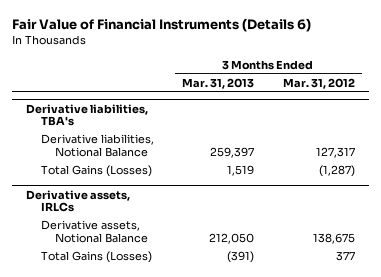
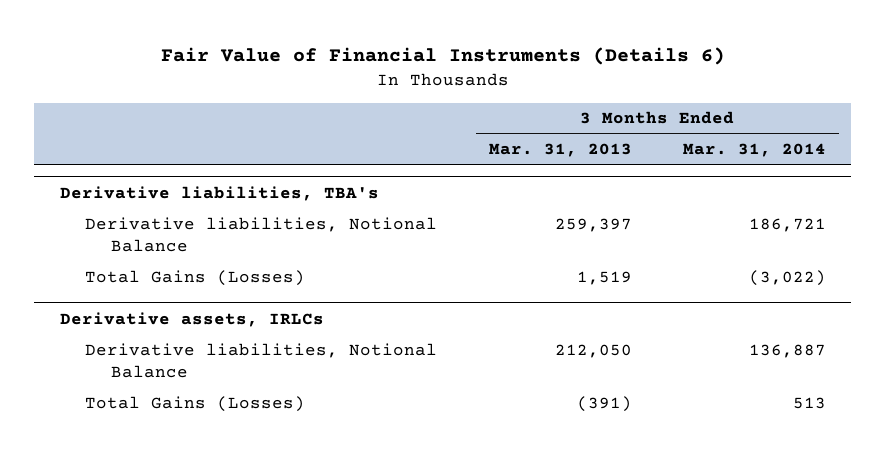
- | 3 Months Ended Mar. 31, 2013 | 3 Months Ended Mar. 31, 2012
+ | 3 Months Ended Mar. 31, 2013 | 3 Months Ended Mar. 31, 2014
@ Derivative assets, IRLCs
- Derivative assets, Notional Balance | 212,050 | 138,675
+ Derivative liabilities, Notional Balance | 212,050 | 136,887

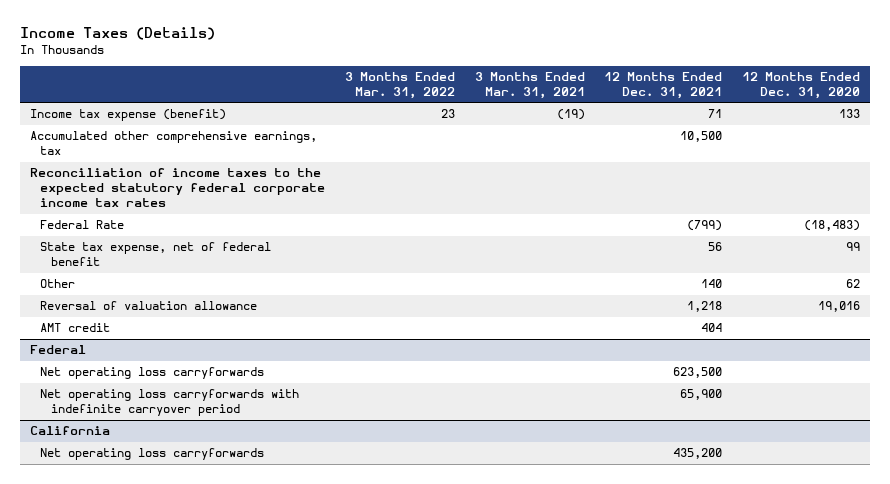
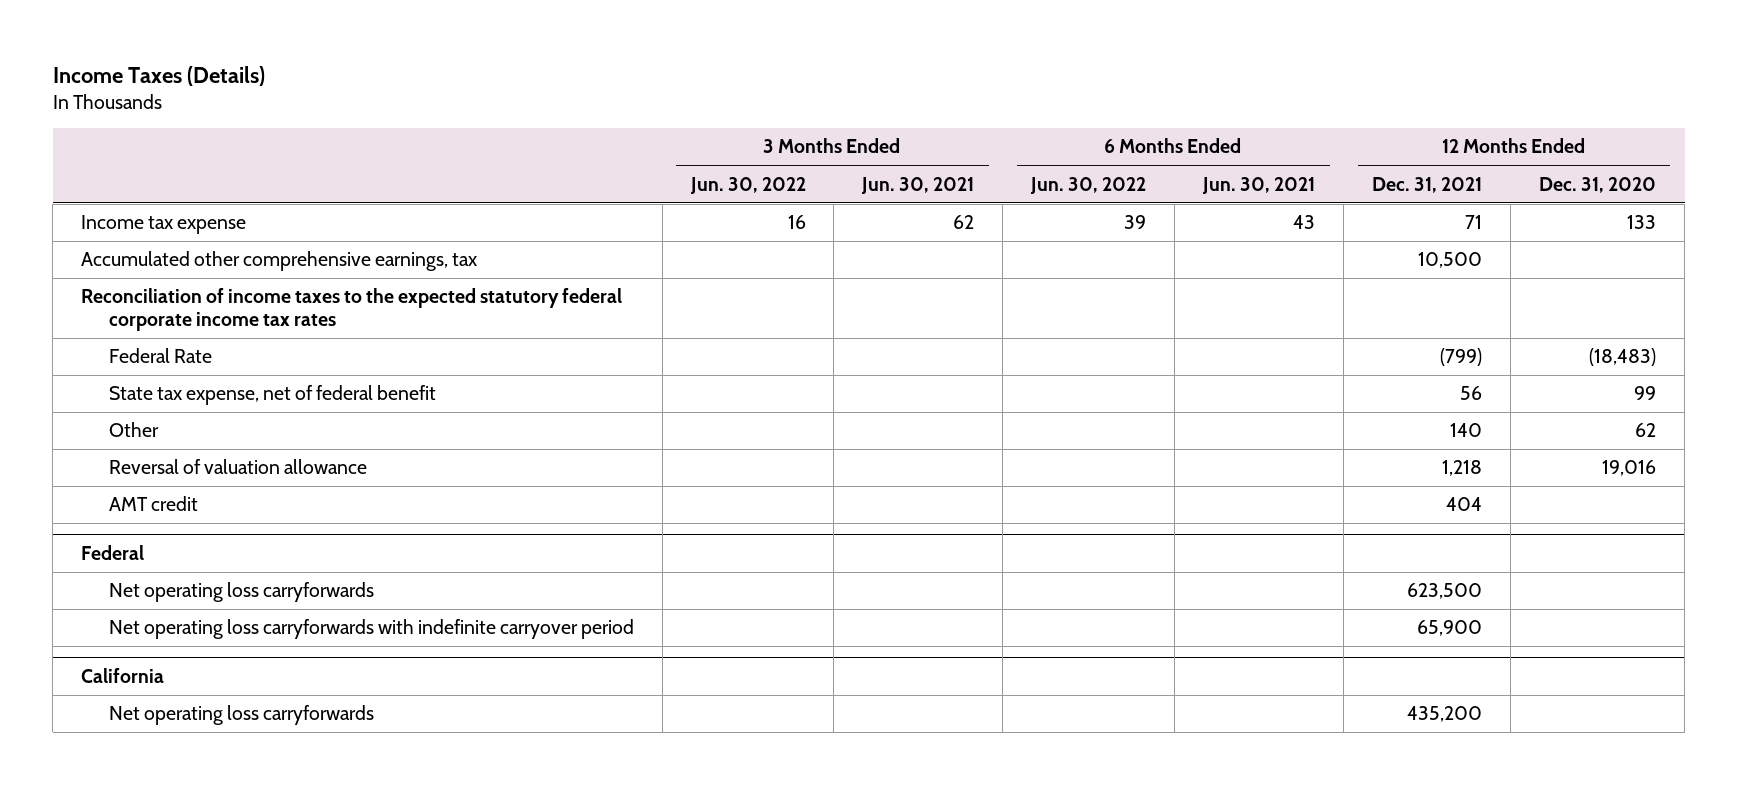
- | 3 Months Ended Mar. 31, 2022 | 3 Months Ended Mar. 31, 2021 | 12 Months Ended Dec. 31, 2021 | 12 Months Ended Dec. 31, 2020
+ | 3 Months Ended Jun. 30, 2022 | 3 Months Ended Jun. 30, 2021 | 6 Months Ended Jun. 30, 2022 | 6 Months Ended Jun. 30, 2021 | 12 Months Ended Dec. 31, 2021 | 12 Months Ended Dec. 31, 2020
- Income tax expense (benefit) | 23 | (19) | 71 | 133
+ Income tax expense | 16 | 62 | 39 | 43 | 71 | 133

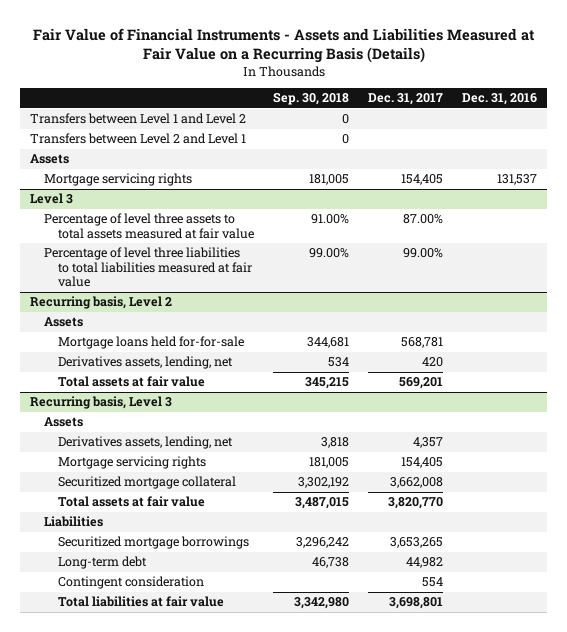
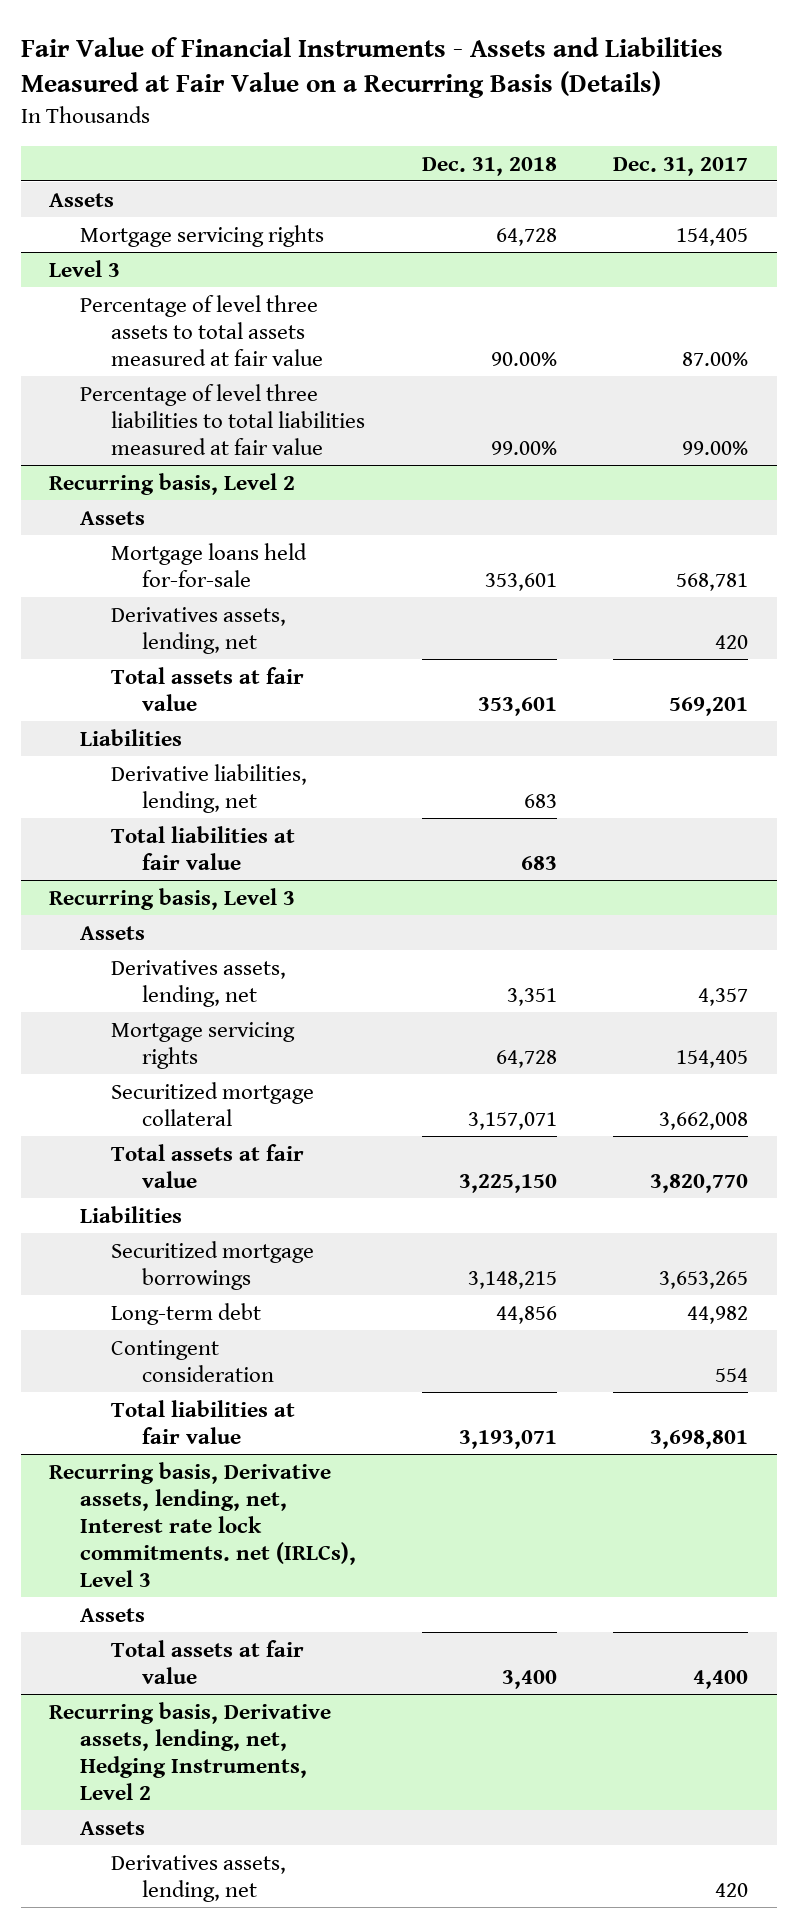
- | Sep. 30, 2018 | Dec. 31, 2017 | Dec. 31, 2016
+ | Dec. 31, 2018 | Dec. 31, 2017
- Transfers between Level 1 and Level 2 | 0 | |
- Transfers between Level 2 and Level 1 | 0 | |
@ Recurring basis, Level 2
+ Liabilities
+ Derivative liabilities, lending, net | 683 |
+ Total liabilities at fair value | 683 |
+ Recurring basis, Derivative assets, lending, net, Interest rate lock commitments. net (IRLCs), Level 3
+ Assets
+ Total assets at fair value | 3,400 | 4,400
+ Recurring basis, Derivative assets, lending, net, Hedging Instruments, Level 2
+ Assets
+ Derivatives assets, lending, net | | 420

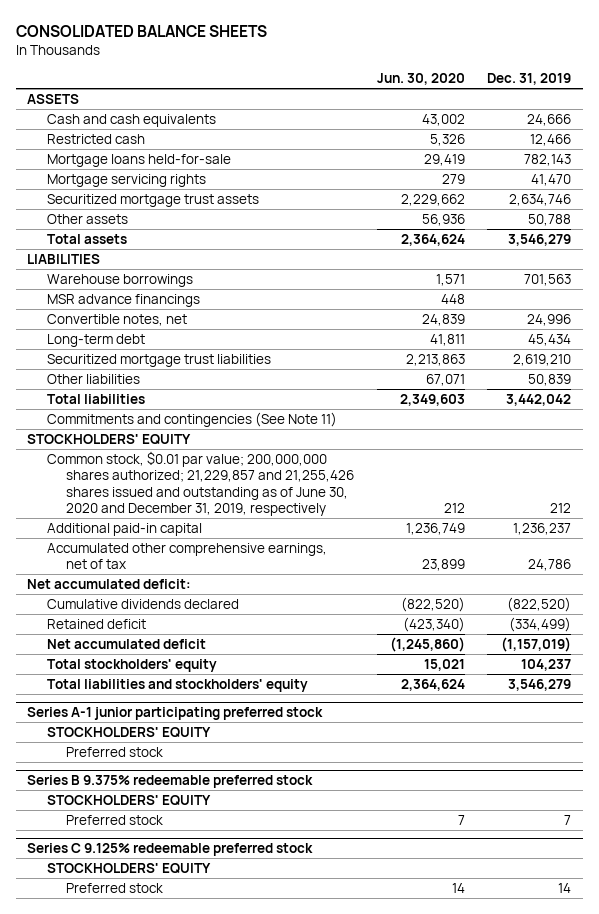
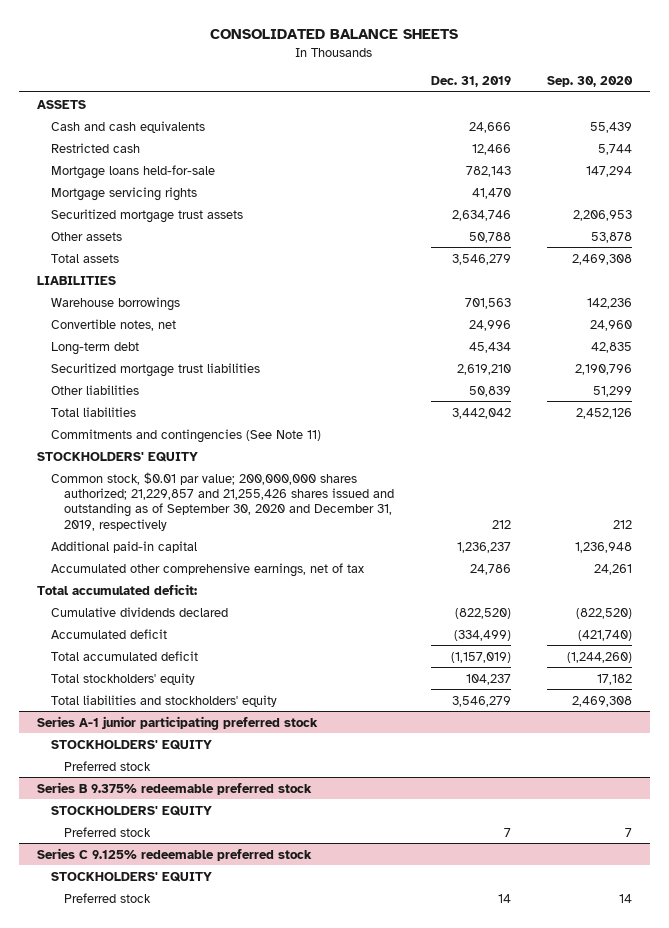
- | Jun. 30, 2020 | Dec. 31, 2019
+ | Dec. 31, 2019 | Sep. 30, 2020
- MSR advance financings | 448 |
- Common stock, $0.01 par value; 200,000,000 shares authorized; 21,229,857 and 21,255,426 shares issued and outstanding as of June 30, 2020 and December 31, 2019, respectively | 212 | 212
+ Common stock, $0.01 par value; 200,000,000 shares authorized; 21,229,857 and 21,255,426 shares issued and outstanding as of September 30, 2020 and December 31, 2019, respectively | 212 | 212
- Net accumulated deficit:
+ Total accumulated deficit:
- Retained deficit | (423,340) | (334,499)
- Net accumulated deficit | (1,245,860) | (1,157,019)
+ Accumulated deficit | (334,499) | (421,740)
+ Total accumulated deficit | (1,157,019) | (1,244,260)

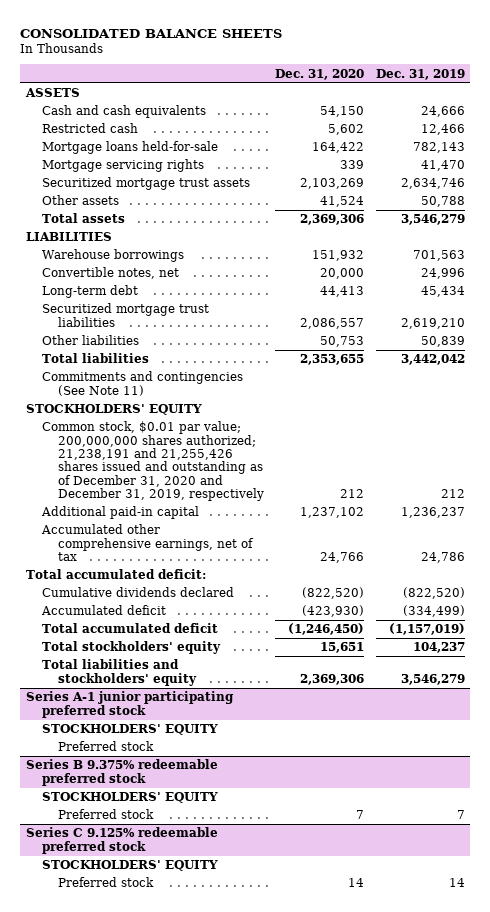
- | Dec. 31, 2019 | Sep. 30, 2020
+ | Dec. 31, 2020 | Dec. 31, 2019
- Common stock, $0.01 par value; 200,000,000 shares authorized; 21,229,857 and 21,255,426 shares issued and outstanding as of September 30, 2020 and December 31, 2019, respectively | 212 | 212
+ Common stock, $0.01 par value; 200,000,000 shares authorized; 21,238,191 and 21,255,426 shares issued and outstanding as of December 31, 2020 and December 31, 2019, respectively | 212 | 212

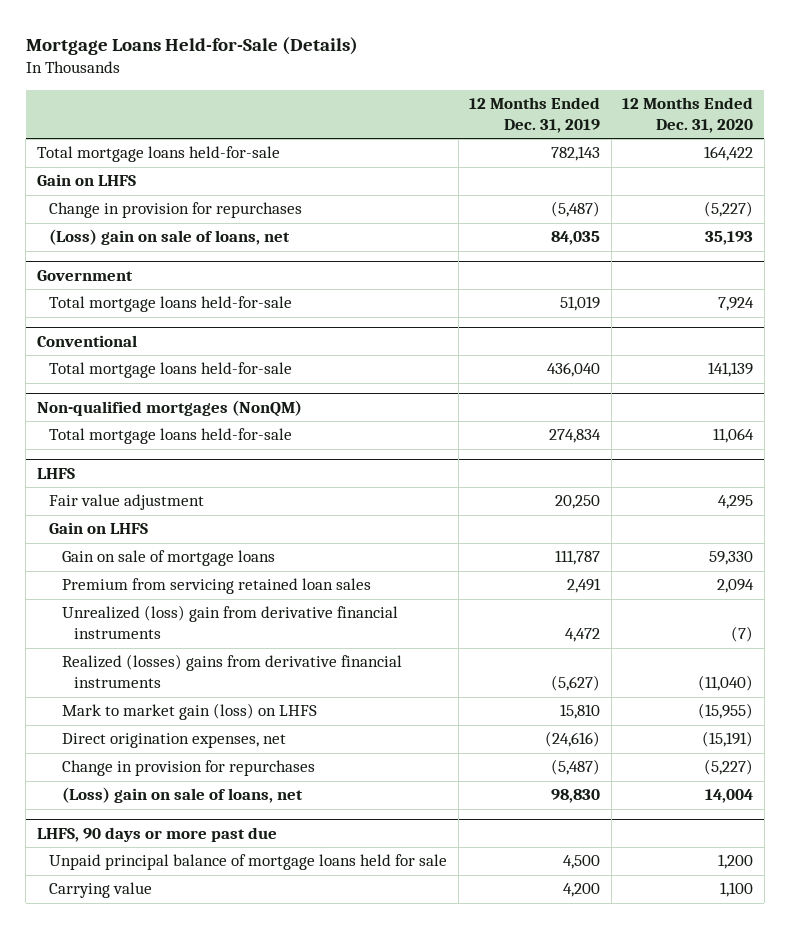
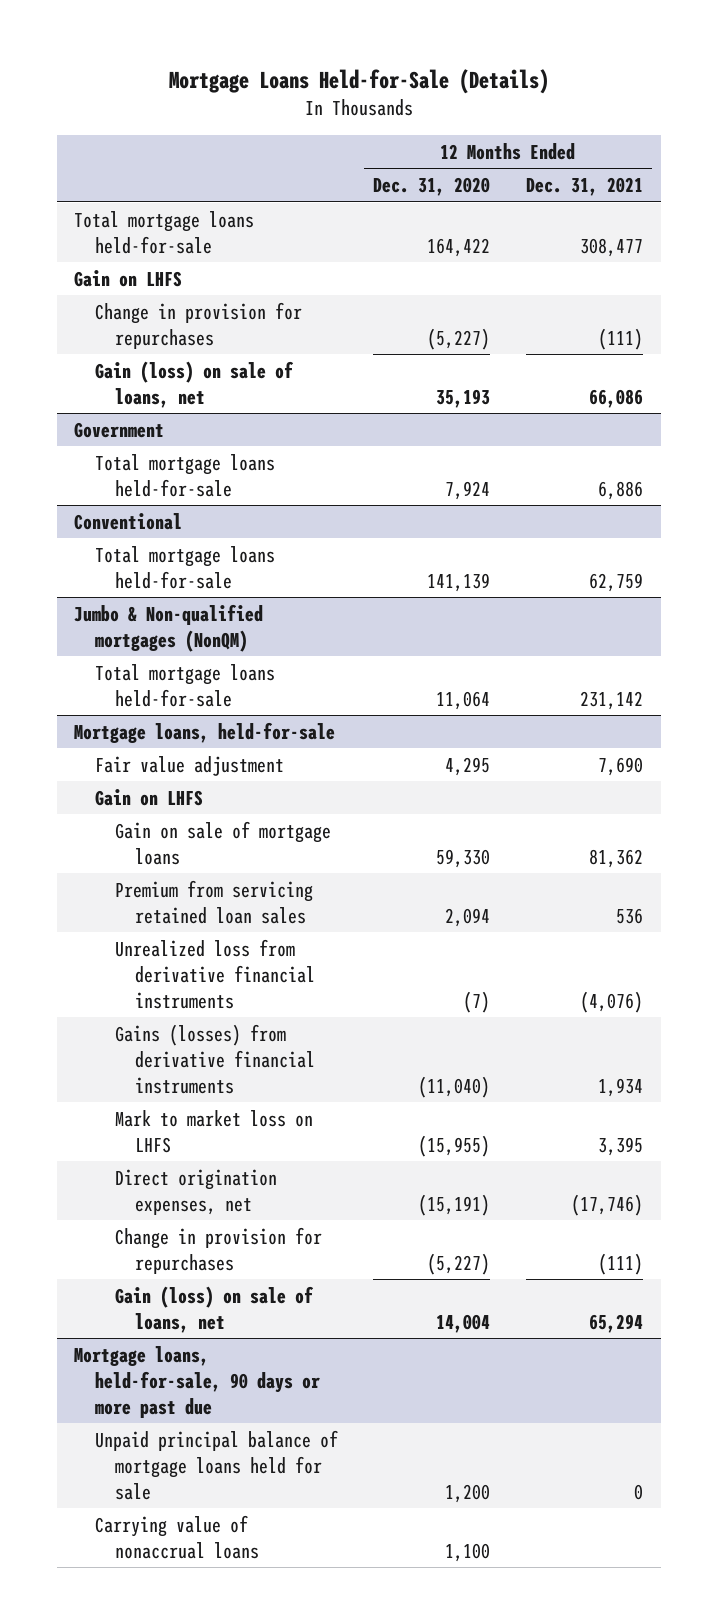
- | 12 Months Ended Dec. 31, 2019 | 12 Months Ended Dec. 31, 2020
+ | 12 Months Ended Dec. 31, 2020 | 12 Months Ended Dec. 31, 2021
- (Loss) gain on sale of loans, net | 84,035 | 35,193
+ Gain (loss) on sale of loans, net | 35,193 | 66,086
- Non-qualified mortgages (NonQM)
+ Jumbo & Non-qualified mortgages (NonQM)
- LHFS
+ Mortgage loans, held-for-sale
- Unrealized (loss) gain from derivative financial instruments | 4,472 | (7)
- Realized (losses) gains from derivative financial instruments | (5,627) | (11,040)
- Mark to market gain (loss) on LHFS | 15,810 | (15,955)
+ Unrealized loss from derivative financial instruments | (7) | (4,076)
+ Gains (losses) from derivative financial instruments | (11,040) | 1,934
+ Mark to market loss on LHFS | (15,955) | 3,395
- (Loss) gain on sale of loans, net | 98,830 | 14,004
- LHFS, 90 days or more past due
+ Gain (loss) on sale of loans, net | 14,004 | 65,294
+ Mortgage loans, held-for-sale, 90 days or more past due
- Carrying value | 4,200 | 1,100
+ Carrying value of nonaccrual loans | 1,100 |

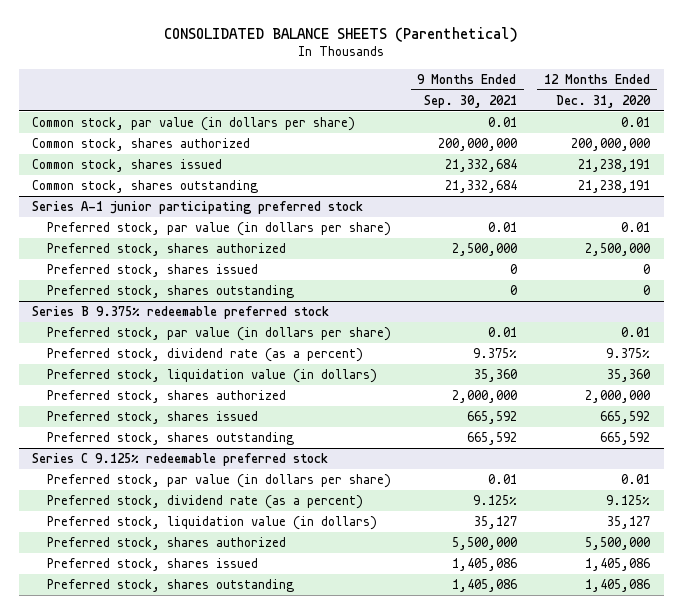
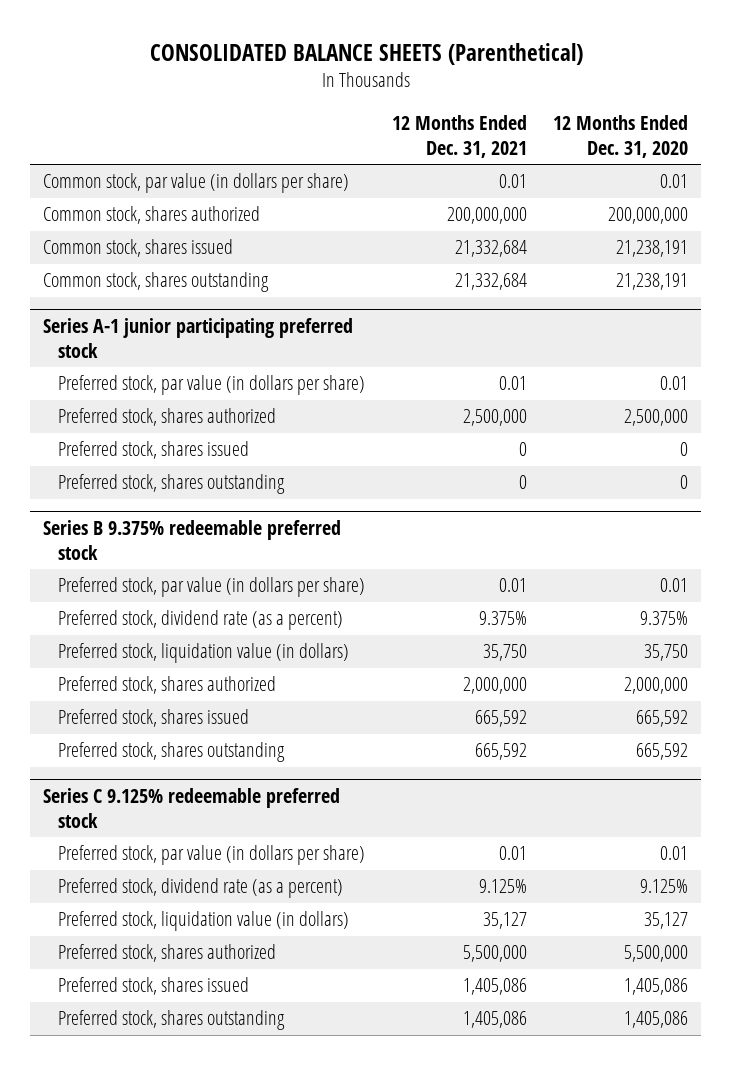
- | 9 Months Ended Sep. 30, 2021 | 12 Months Ended Dec. 31, 2020
+ | 12 Months Ended Dec. 31, 2021 | 12 Months Ended Dec. 31, 2020
@ Series B 9.375% redeemable preferred stock
- Preferred stock, liquidation value (in dollars) | 35,360 | 35,360
+ Preferred stock, liquidation value (in dollars) | 35,750 | 35,750

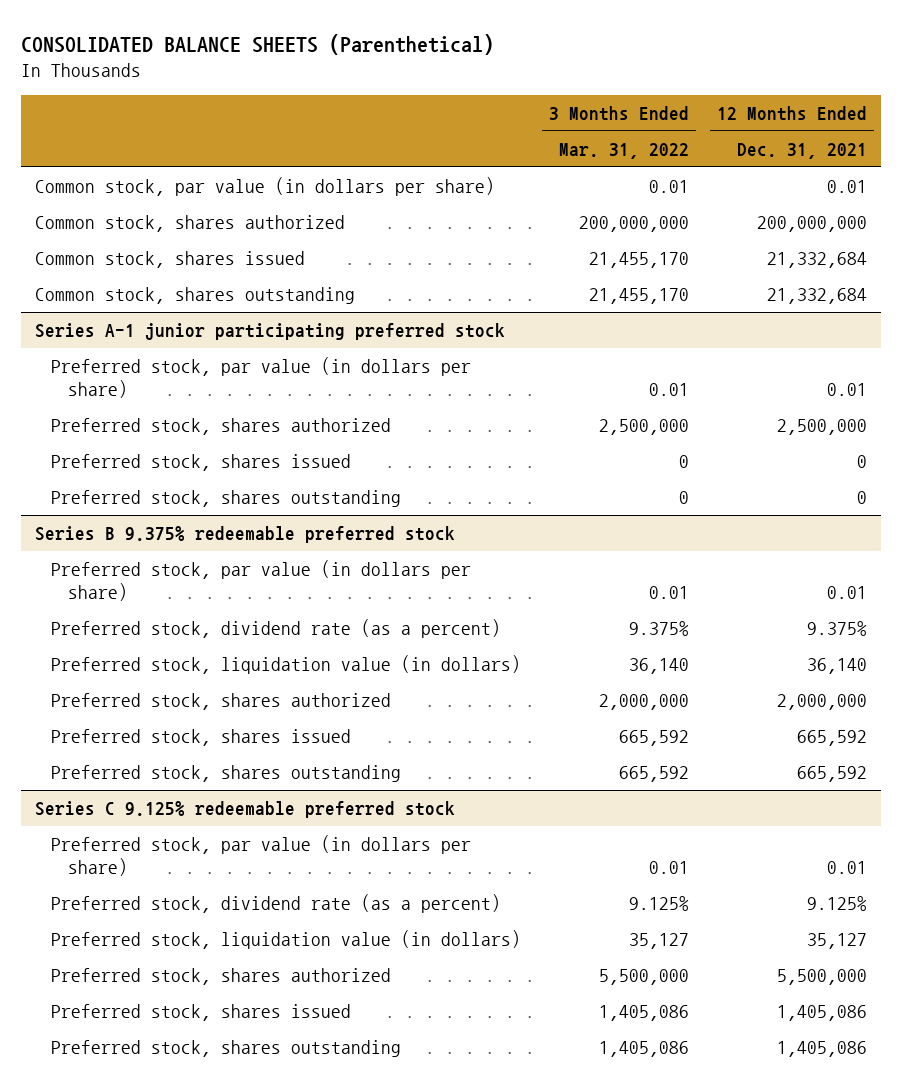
- | 12 Months Ended Dec. 31, 2021 | 12 Months Ended Dec. 31, 2020
+ | 3 Months Ended Mar. 31, 2022 | 12 Months Ended Dec. 31, 2021
@ Series B 9.375% redeemable preferred stock
- Preferred stock, liquidation value (in dollars) | 35,750 | 35,750
+ Preferred stock, liquidation value (in dollars) | 36,140 | 36,140

